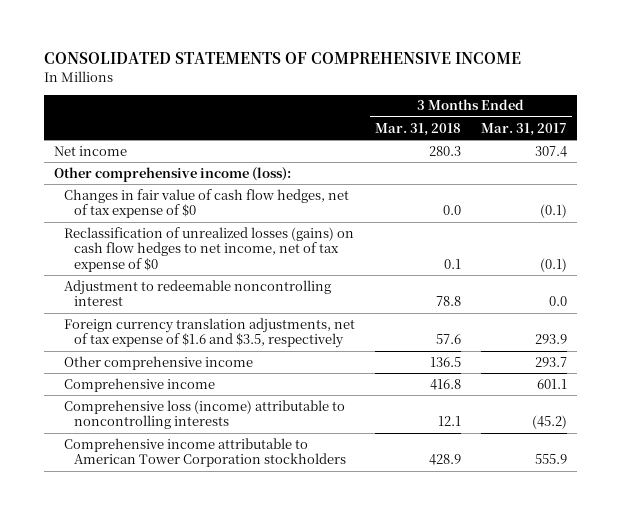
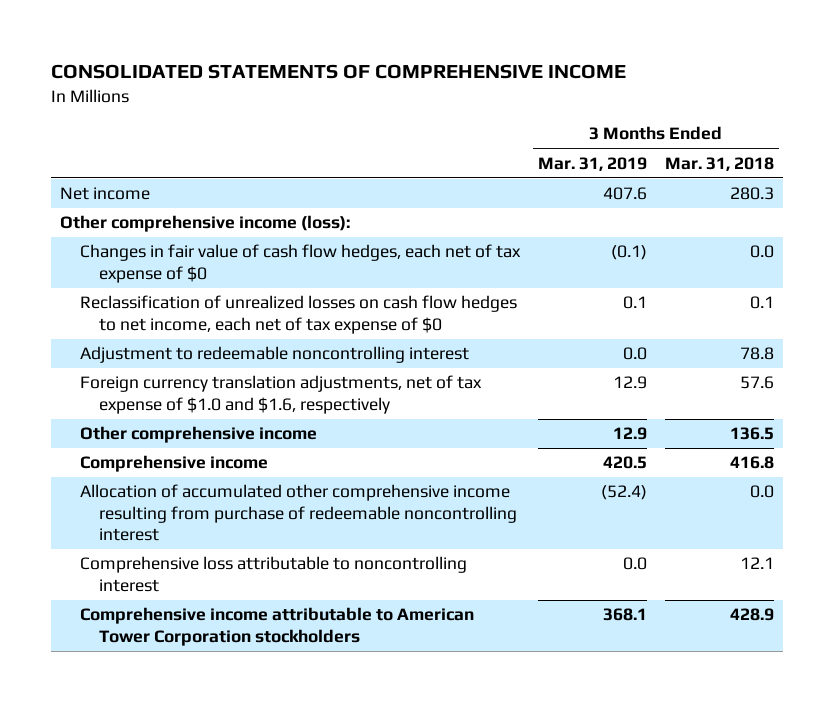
- | 3 Months Ended Mar. 31, 2018 | 3 Months Ended Mar. 31, 2017
+ | 3 Months Ended Mar. 31, 2019 | 3 Months Ended Mar. 31, 2018
- Changes in fair value of cash flow hedges, net of tax expense of $0 | 0.0 | (0.1)
- Reclassification of unrealized losses (gains) on cash flow hedges to net income, net of tax expense of $0 | 0.1 | (0.1)
+ Changes in fair value of cash flow hedges, each net of tax expense of $0 | (0.1) | 0.0
+ Reclassification of unrealized losses on cash flow hedges to net income, each net of tax expense of $0 | 0.1 | 0.1
- Foreign currency translation adjustments, net of tax expense of $1.6 and $3.5, respectively | 57.6 | 293.9
+ Foreign currency translation adjustments, net of tax expense of $1.0 and $1.6, respectively | 12.9 | 57.6
- Comprehensive loss (income) attributable to noncontrolling interests | 12.1 | (45.2)
+ Allocation of accumulated other comprehensive income resulting from purchase of redeemable noncontrolling interest | (52.4) | 0.0
+ Comprehensive loss attributable to noncontrolling interest | 0.0 | 12.1

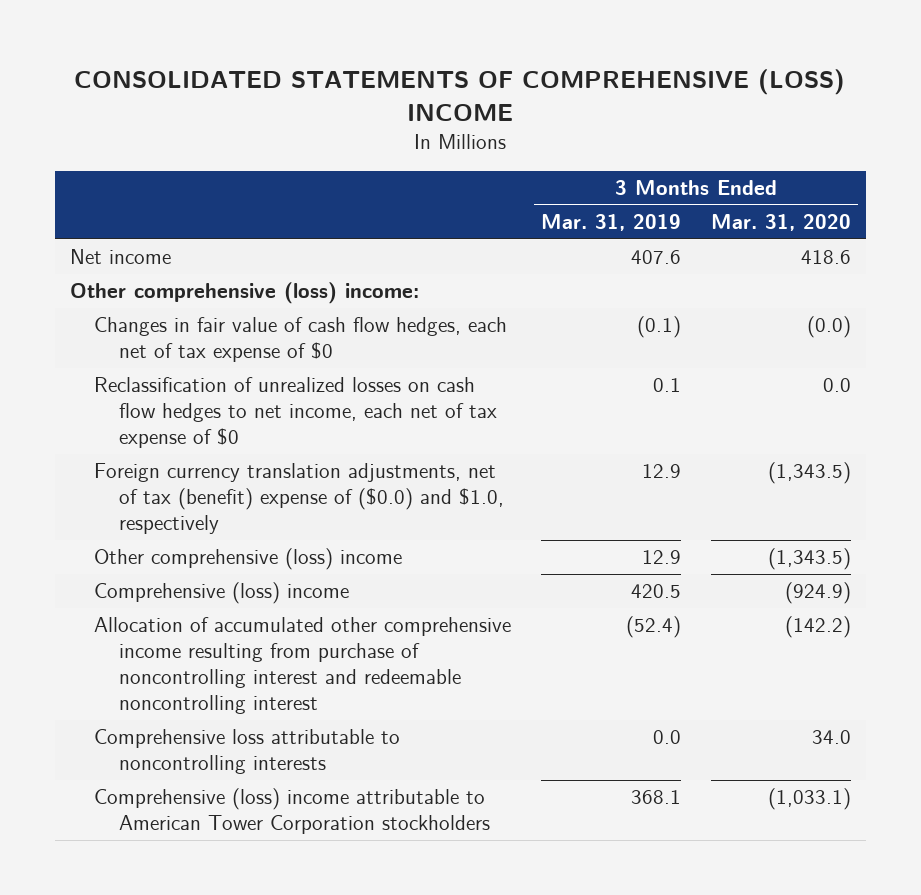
- CONSOLIDATED STATEMENTS OF COMPREHENSIVE INCOME
+ CONSOLIDATED STATEMENTS OF COMPREHENSIVE (LOSS) INCOME
- | 3 Months Ended Mar. 31, 2019 | 3 Months Ended Mar. 31, 2018
+ | 3 Months Ended Mar. 31, 2019 | 3 Months Ended Mar. 31, 2020
- Other comprehensive income (loss):
+ Other comprehensive (loss) income:
- Adjustment to redeemable noncontrolling interest | 0.0 | 78.8
- Foreign currency translation adjustments, net of tax expense of $1.0 and $1.6, respectively | 12.9 | 57.6
- Other comprehensive income | 12.9 | 136.5
- Comprehensive income | 420.5 | 416.8
- Allocation of accumulated other comprehensive income resulting from purchase of redeemable noncontrolling interest | (52.4) | 0.0
- Comprehensive loss attributable to noncontrolling interest | 0.0 | 12.1
- Comprehensive income attributable to American Tower Corporation stockholders | 368.1 | 428.9
+ Foreign currency translation adjustments, net of tax (benefit) expense of ($0.0) and $1.0, respectively | 12.9 | (1,343.5)
+ Other comprehensive (loss) income | 12.9 | (1,343.5)
+ Comprehensive (loss) income | 420.5 | (924.9)
+ Allocation of accumulated other comprehensive income resulting from purchase of noncontrolling interest and redeemable noncontrolling interest | (52.4) | (142.2)
+ Comprehensive loss attributable to noncontrolling interests | 0.0 | 34.0
+ Comprehensive (loss) income attributable to American Tower Corporation stockholders | 368.1 | (1,033.1)

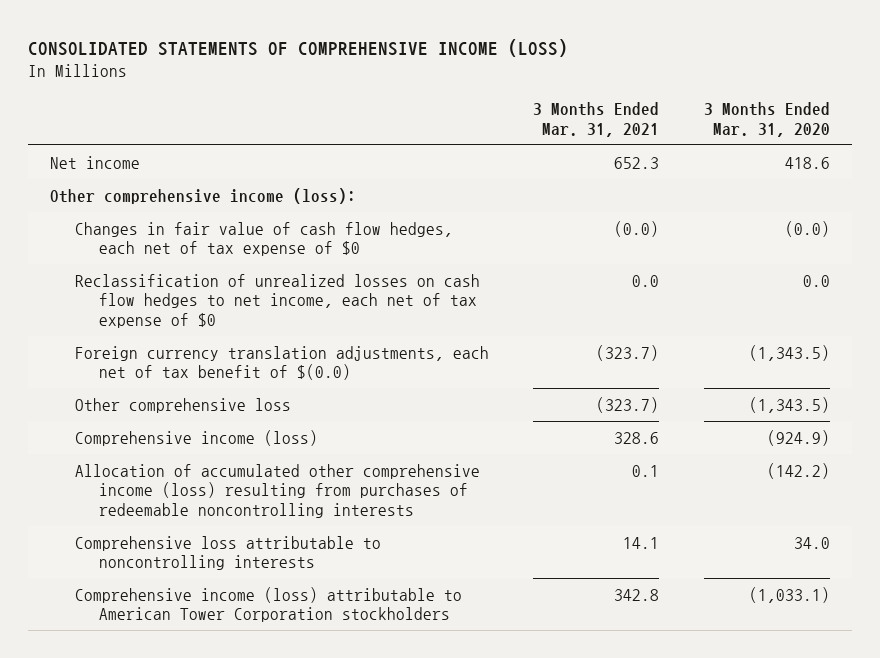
- CONSOLIDATED STATEMENTS OF COMPREHENSIVE (LOSS) INCOME
+ CONSOLIDATED STATEMENTS OF COMPREHENSIVE INCOME (LOSS)
- | 3 Months Ended Mar. 31, 2019 | 3 Months Ended Mar. 31, 2020
+ | 3 Months Ended Mar. 31, 2021 | 3 Months Ended Mar. 31, 2020
- Other comprehensive (loss) income:
+ Other comprehensive income (loss):
- Foreign currency translation adjustments, net of tax (benefit) expense of ($0.0) and $1.0, respectively | 12.9 | (1,343.5)
- Other comprehensive (loss) income | 12.9 | (1,343.5)
- Comprehensive (loss) income | 420.5 | (924.9)
- Allocation of accumulated other comprehensive income resulting from purchase of noncontrolling interest and redeemable noncontrolling interest | (52.4) | (142.2)
+ Foreign currency translation adjustments, each net of tax benefit of $(0.0) | (323.7) | (1,343.5)
+ Other comprehensive loss | (323.7) | (1,343.5)
+ Comprehensive income (loss) | 328.6 | (924.9)
+ Allocation of accumulated other comprehensive income (loss) resulting from purchases of redeemable noncontrolling interests | 0.1 | (142.2)
- Comprehensive (loss) income attributable to American Tower Corporation stockholders | 368.1 | (1,033.1)
+ Comprehensive income (loss) attributable to American Tower Corporation stockholders | 342.8 | (1,033.1)

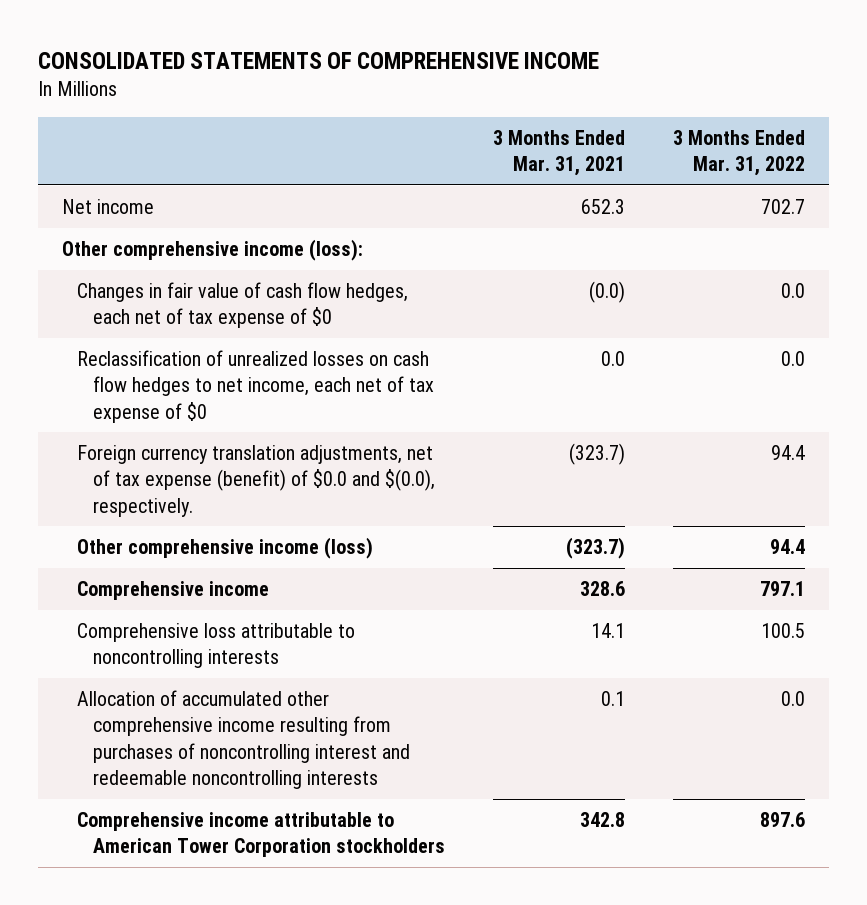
- CONSOLIDATED STATEMENTS OF COMPREHENSIVE INCOME (LOSS)
+ CONSOLIDATED STATEMENTS OF COMPREHENSIVE INCOME
- | 3 Months Ended Mar. 31, 2021 | 3 Months Ended Mar. 31, 2020
+ | 3 Months Ended Mar. 31, 2021 | 3 Months Ended Mar. 31, 2022
- Foreign currency translation adjustments, each net of tax benefit of $(0.0) | (323.7) | (1,343.5)
- Other comprehensive loss | (323.7) | (1,343.5)
- Comprehensive income (loss) | 328.6 | (924.9)
- Allocation of accumulated other comprehensive income (loss) resulting from purchases of redeemable noncontrolling interests | 0.1 | (142.2)
+ Foreign currency translation adjustments, net of tax expense (benefit) of $0.0 and $(0.0), respectively. | (323.7) | 94.4
+ Other comprehensive income (loss) | (323.7) | 94.4
+ Comprehensive income | 328.6 | 797.1
- Comprehensive income (loss) attributable to American Tower Corporation stockholders | 342.8 | (1,033.1)
+ Allocation of accumulated other comprehensive income resulting from purchases of noncontrolling interest and redeemable noncontrolling interests | 0.1 | 0.0
+ Comprehensive income attributable to American Tower Corporation stockholders | 342.8 | 897.6

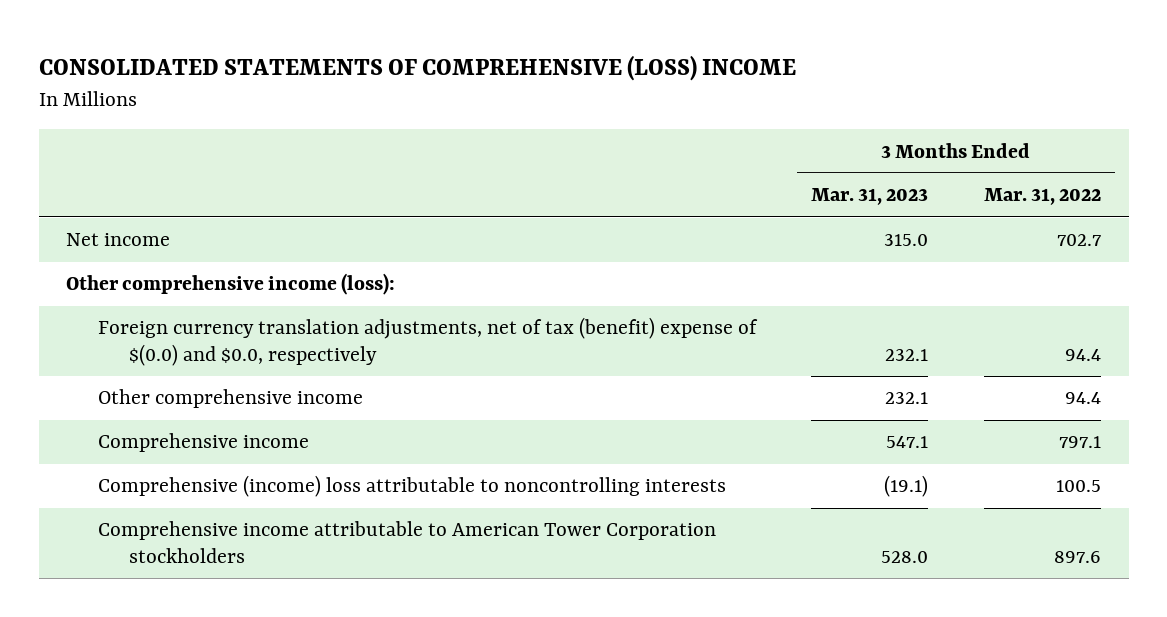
- CONSOLIDATED STATEMENTS OF COMPREHENSIVE INCOME
+ CONSOLIDATED STATEMENTS OF COMPREHENSIVE (LOSS) INCOME
- | 3 Months Ended Mar. 31, 2021 | 3 Months Ended Mar. 31, 2022
+ | 3 Months Ended Mar. 31, 2023 | 3 Months Ended Mar. 31, 2022
- Changes in fair value of cash flow hedges, each net of tax expense of $0 | (0.0) | 0.0
- Reclassification of unrealized losses on cash flow hedges to net income, each net of tax expense of $0 | 0.0 | 0.0
- Foreign currency translation adjustments, net of tax expense (benefit) of $0.0 and $(0.0), respectively. | (323.7) | 94.4
- Other comprehensive income (loss) | (323.7) | 94.4
+ Foreign currency translation adjustments, net of tax (benefit) expense of $(0.0) and $0.0, respectively | 232.1 | 94.4
+ Other comprehensive income | 232.1 | 94.4
- Comprehensive loss attributable to noncontrolling interests | 14.1 | 100.5
- Allocation of accumulated other comprehensive income resulting from purchases of noncontrolling interest and redeemable noncontrolling interests | 0.1 | 0.0
+ Comprehensive (income) loss attributable to noncontrolling interests | (19.1) | 100.5

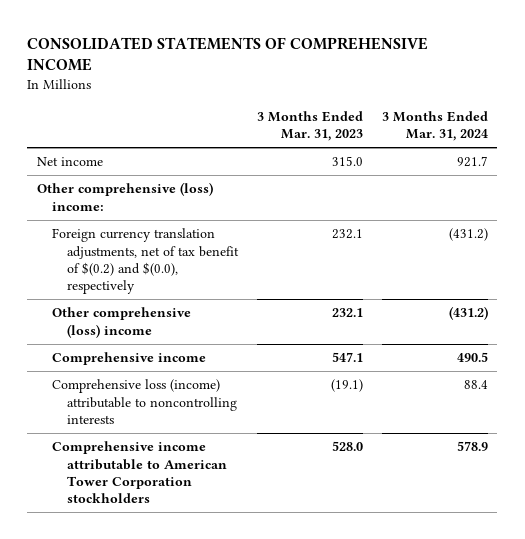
- CONSOLIDATED STATEMENTS OF COMPREHENSIVE (LOSS) INCOME
+ CONSOLIDATED STATEMENTS OF COMPREHENSIVE INCOME
- | 3 Months Ended Mar. 31, 2023 | 3 Months Ended Mar. 31, 2022
+ | 3 Months Ended Mar. 31, 2023 | 3 Months Ended Mar. 31, 2024
- Other comprehensive income (loss):
- Foreign currency translation adjustments, net of tax (benefit) expense of $(0.0) and $0.0, respectively | 232.1 | 94.4
- Other comprehensive income | 232.1 | 94.4
+ Other comprehensive (loss) income:
+ Foreign currency translation adjustments, net of tax benefit of $(0.2) and $(0.0), respectively | 232.1 | (431.2)
+ Other comprehensive (loss) income | 232.1 | (431.2)
- Comprehensive (income) loss attributable to noncontrolling interests | (19.1) | 100.5
+ Comprehensive loss (income) attributable to noncontrolling interests | (19.1) | 88.4

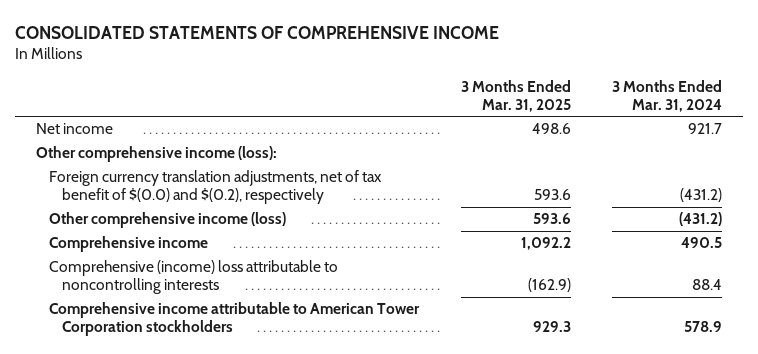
- | 3 Months Ended Mar. 31, 2023 | 3 Months Ended Mar. 31, 2024
+ | 3 Months Ended Mar. 31, 2025 | 3 Months Ended Mar. 31, 2024
- Other comprehensive (loss) income:
- Foreign currency translation adjustments, net of tax benefit of $(0.2) and $(0.0), respectively | 232.1 | (431.2)
- Other comprehensive (loss) income | 232.1 | (431.2)
+ Other comprehensive income (loss):
+ Foreign currency translation adjustments, net of tax benefit of $(0.0) and $(0.2), respectively | 593.6 | (431.2)
+ Other comprehensive income (loss) | 593.6 | (431.2)
- Comprehensive loss (income) attributable to noncontrolling interests | (19.1) | 88.4
+ Comprehensive (income) loss attributable to noncontrolling interests | (162.9) | 88.4

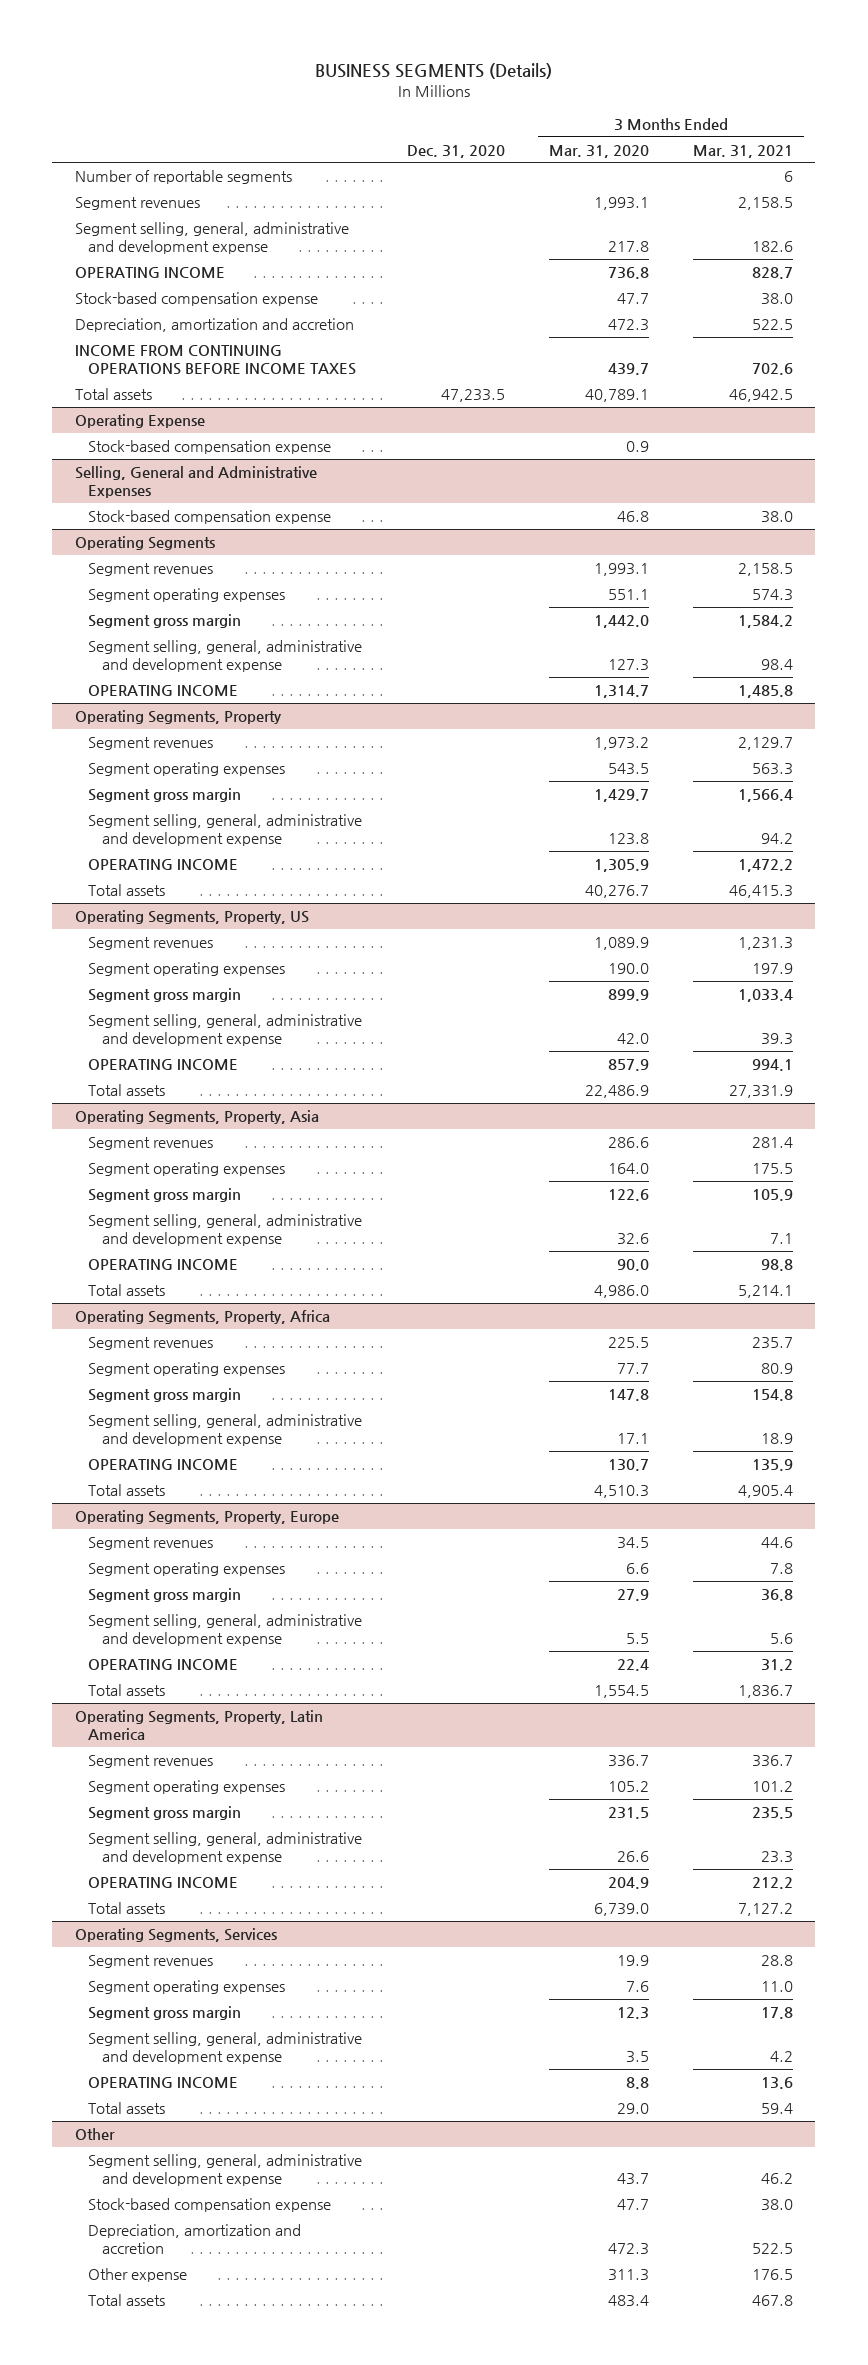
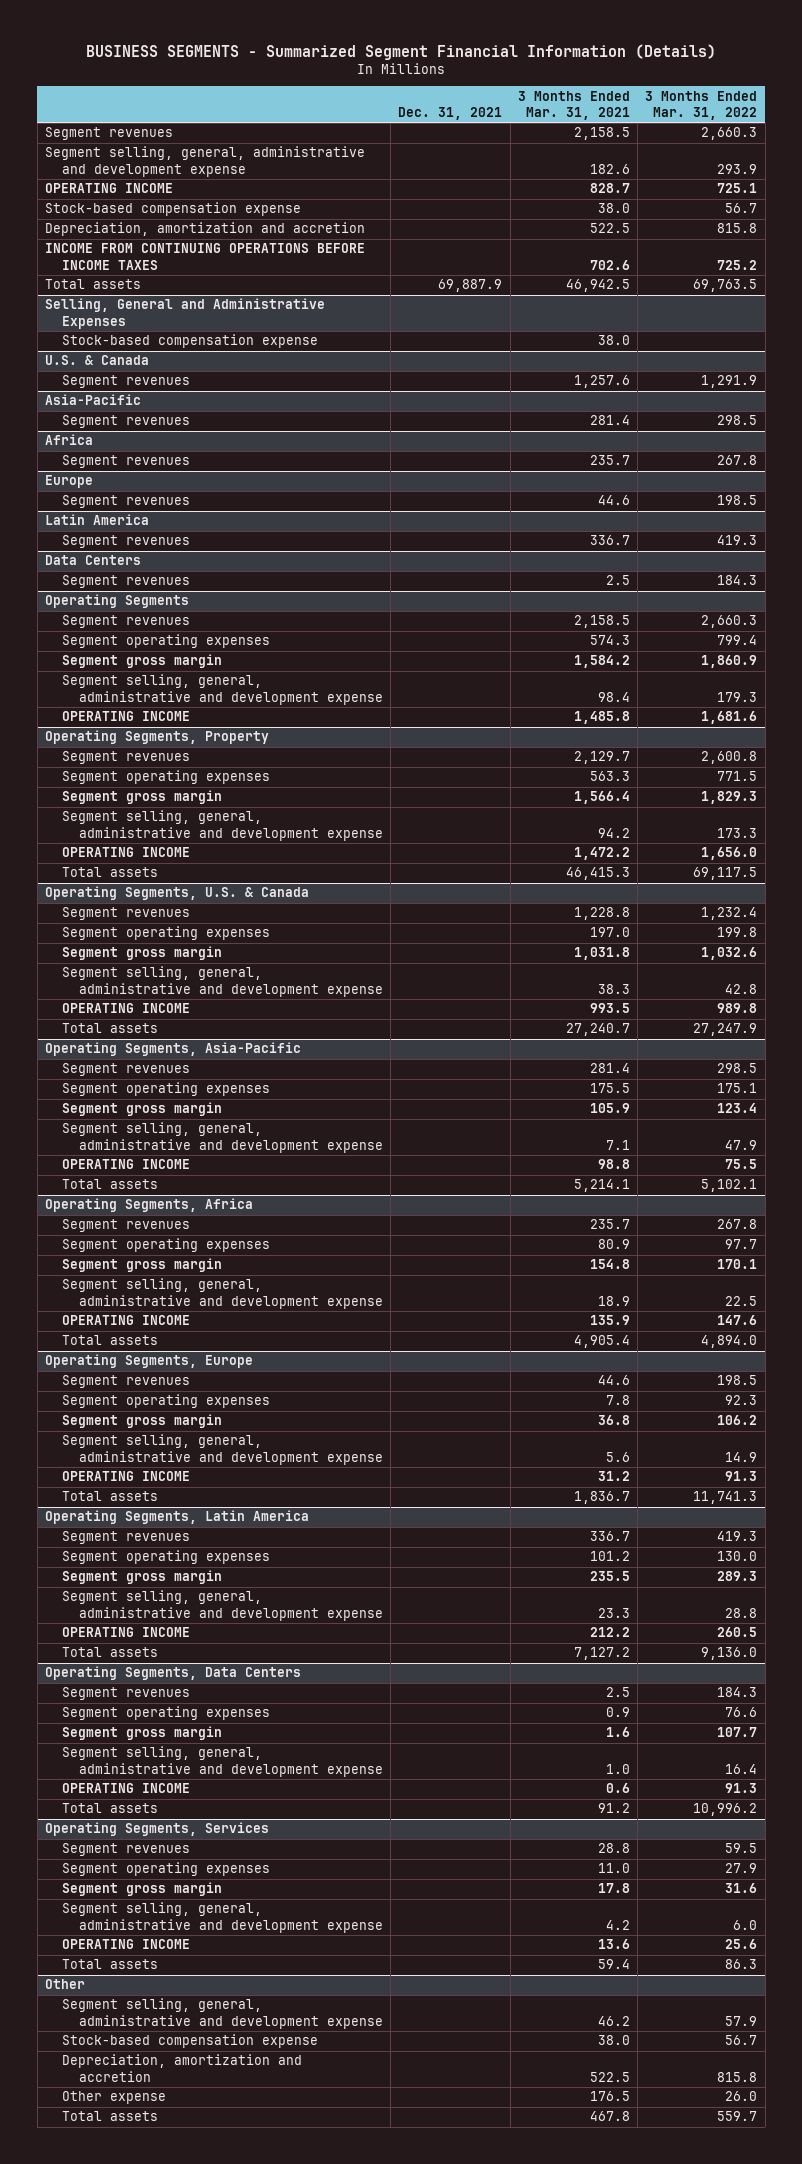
- BUSINESS SEGMENTS (Details)
+ BUSINESS SEGMENTS - Summarized Segment Financial Information (Details)
- | Dec. 31, 2020 | 3 Months Ended Mar. 31, 2020 | 3 Months Ended Mar. 31, 2021
+ | Dec. 31, 2021 | 3 Months Ended Mar. 31, 2021 | 3 Months Ended Mar. 31, 2022
- Number of reportable segments | | | 6
- Operating Expense
- Stock-based compensation expense | | 0.9 |
+ U.S. & Canada
+ Segment revenues | | 1,257.6 | 1,291.9
+ Asia-Pacific
+ Segment revenues | | 281.4 | 298.5
+ Africa
+ Segment revenues | | 235.7 | 267.8
+ Europe
+ Segment revenues | | 44.6 | 198.5
+ Latin America
+ Segment revenues | | 336.7 | 419.3
+ Data Centers
+ Segment revenues | | 2.5 | 184.3
- Operating Segments, Property, US
- Segment revenues | | 1,089.9 | 1,231.3
- Segment operating expenses | | 190.0 | 197.9
- Segment gross margin | | 899.9 | 1,033.4
- Segment selling, general, administrative and development expense | | 42.0 | 39.3
- OPERATING INCOME | | 857.9 | 994.1
- Total assets | | 22,486.9 | 27,331.9
- Operating Segments, Property, Asia
+ Operating Segments, U.S. & Canada
+ Segment revenues | | 1,228.8 | 1,232.4
+ Segment operating expenses | | 197.0 | 199.8
+ Segment gross margin | | 1,031.8 | 1,032.6
+ Segment selling, general, administrative and development expense | | 38.3 | 42.8
+ OPERATING INCOME | | 993.5 | 989.8
+ Total assets | | 27,240.7 | 27,247.9
+ Operating Segments, Asia-Pacific
- Operating Segments, Property, Africa
+ Operating Segments, Africa
- Operating Segments, Property, Europe
+ Operating Segments, Europe
- Operating Segments, Property, Latin America
+ Operating Segments, Latin America
+ Operating Segments, Data Centers
+ Segment revenues | | 2.5 | 184.3
+ Segment operating expenses | | 0.9 | 76.6
+ Segment gross margin | | 1.6 | 107.7
+ Segment selling, general, administrative and development expense | | 1.0 | 16.4
+ OPERATING INCOME | | 0.6 | 91.3
+ Total assets | | 91.2 | 10,996.2

